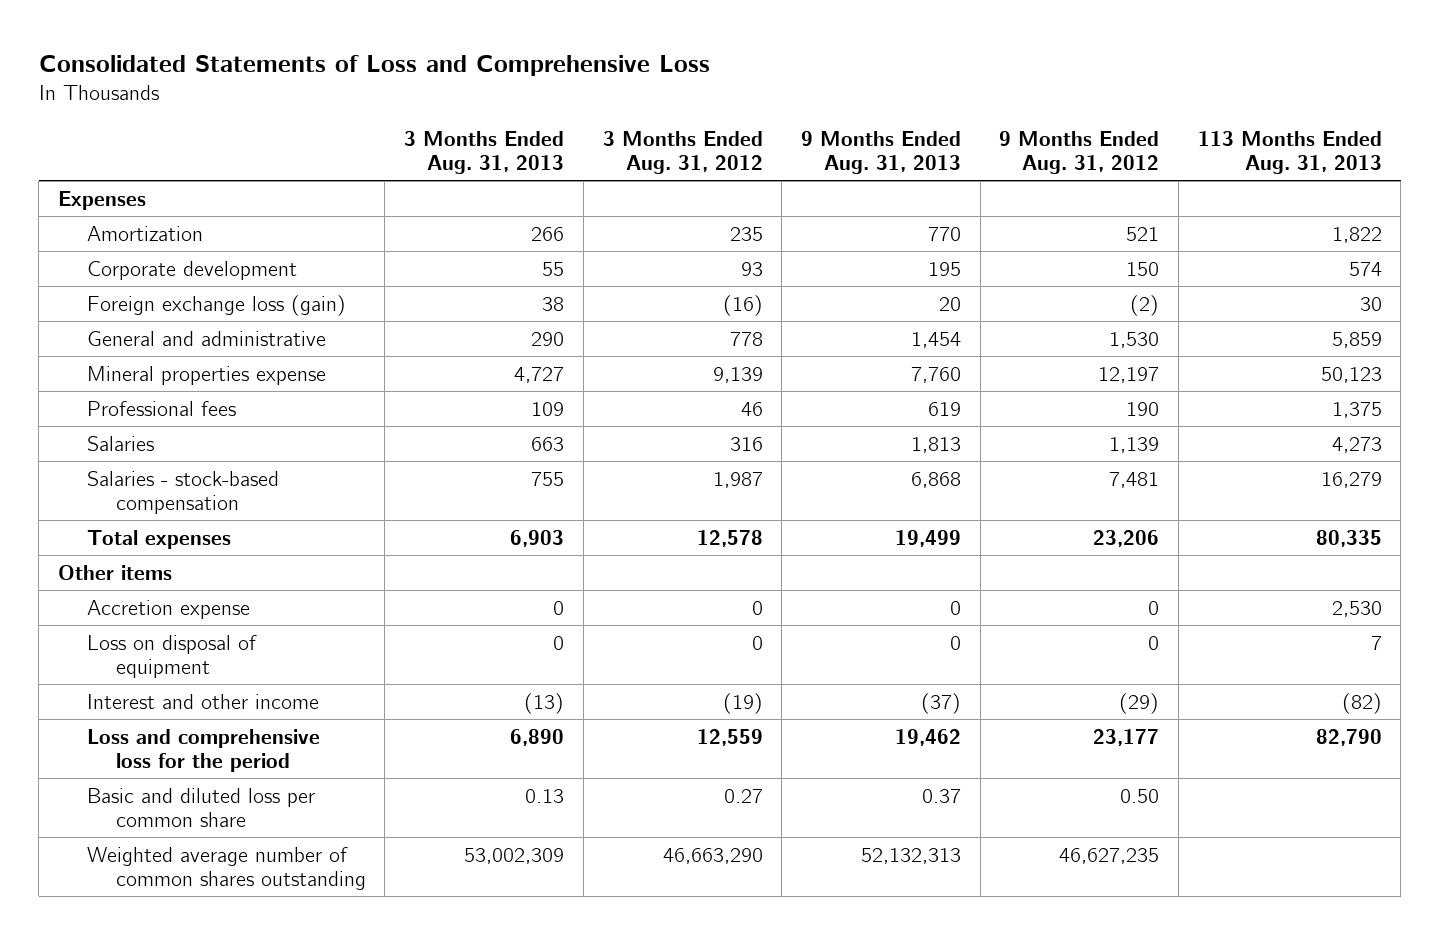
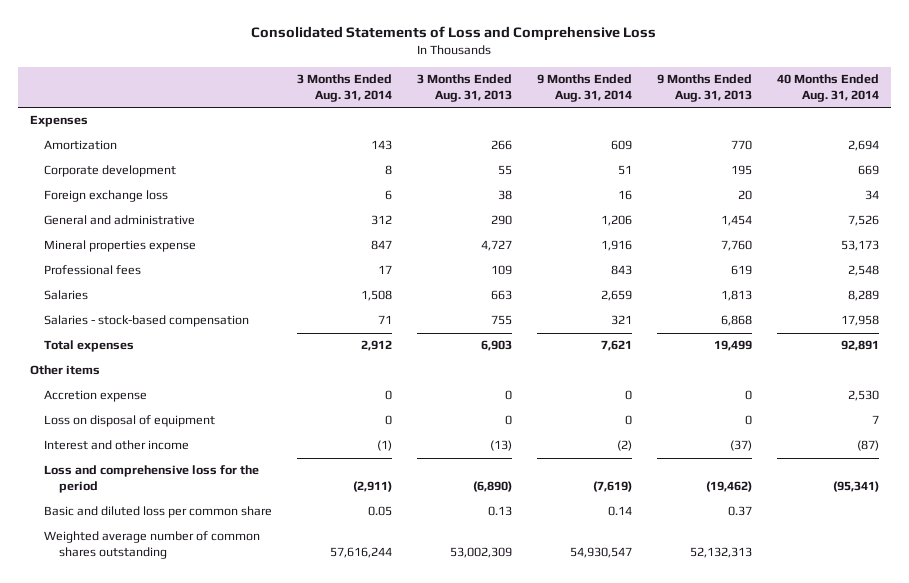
- | 3 Months Ended Aug. 31, 2013 | 3 Months Ended Aug. 31, 2012 | 9 Months Ended Aug. 31, 2013 | 9 Months Ended Aug. 31, 2012 | 113 Months Ended Aug. 31, 2013
+ | 3 Months Ended Aug. 31, 2014 | 3 Months Ended Aug. 31, 2013 | 9 Months Ended Aug. 31, 2014 | 9 Months Ended Aug. 31, 2013 | 40 Months Ended Aug. 31, 2014
- Foreign exchange loss (gain) | 38 | (16) | 20 | (2) | 30
+ Foreign exchange loss | 6 | 38 | 16 | 20 | 34
- Loss and comprehensive loss for the period | 6,890 | 12,559 | 19,462 | 23,177 | 82,790
+ Loss and comprehensive loss for the period | (2,911) | (6,890) | (7,619) | (19,462) | (95,341)

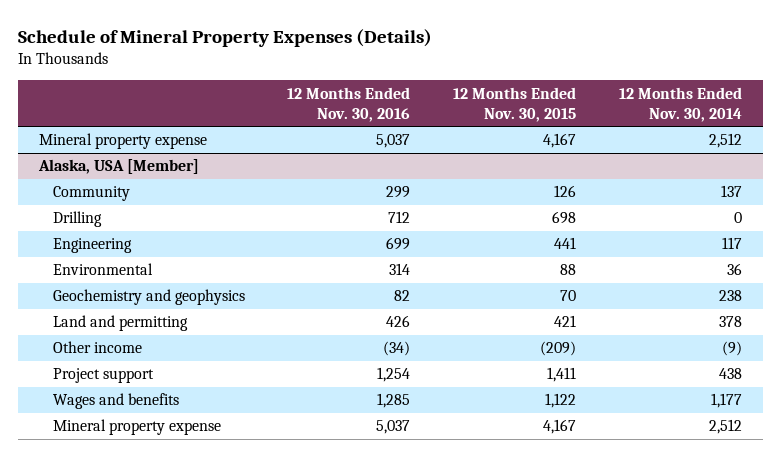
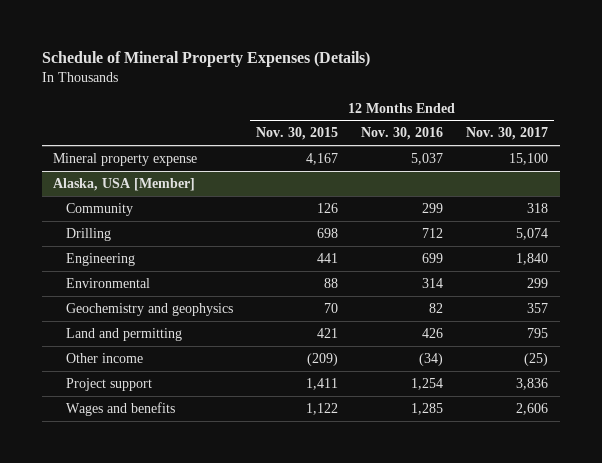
- | 12 Months Ended Nov. 30, 2016 | 12 Months Ended Nov. 30, 2015 | 12 Months Ended Nov. 30, 2014
+ | 12 Months Ended Nov. 30, 2015 | 12 Months Ended Nov. 30, 2016 | 12 Months Ended Nov. 30, 2017
@ Alaska, USA [Member]
- Mineral property expense | 5,037 | 4,167 | 2,512

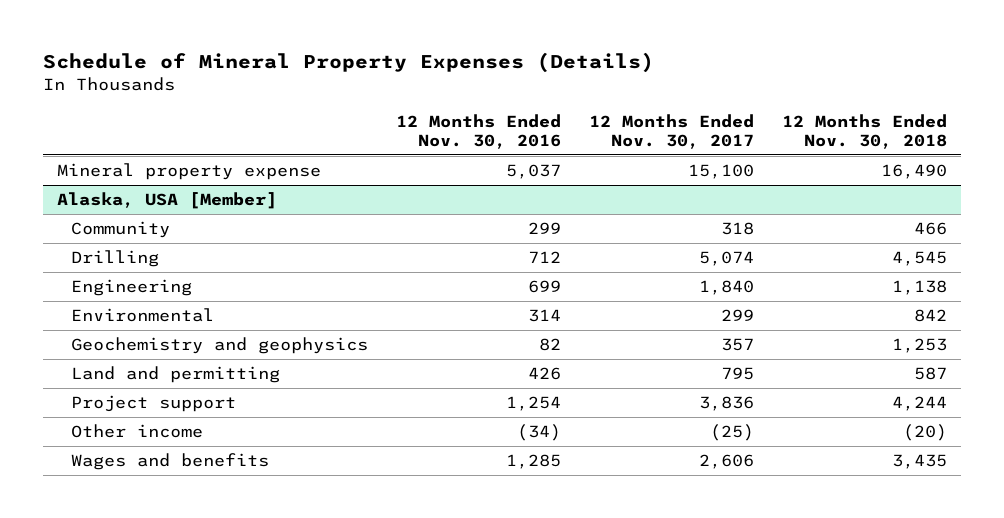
- | 12 Months Ended Nov. 30, 2015 | 12 Months Ended Nov. 30, 2016 | 12 Months Ended Nov. 30, 2017
+ | 12 Months Ended Nov. 30, 2016 | 12 Months Ended Nov. 30, 2017 | 12 Months Ended Nov. 30, 2018
@ Alaska, USA [Member]
moved down: Other income | (34) | (25) | (20)

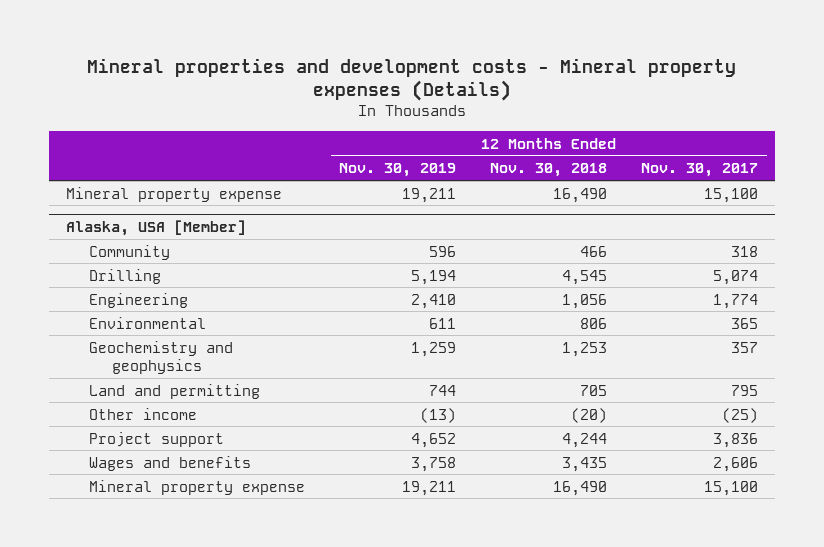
- Schedule of Mineral Property Expenses (Details)
+ Mineral properties and development costs - Mineral property expenses (Details)
- | 12 Months Ended Nov. 30, 2016 | 12 Months Ended Nov. 30, 2017 | 12 Months Ended Nov. 30, 2018
+ | 12 Months Ended Nov. 30, 2019 | 12 Months Ended Nov. 30, 2018 | 12 Months Ended Nov. 30, 2017
@ Alaska, USA [Member]
- Engineering | 699 | 1,840 | 1,138
- Environmental | 314 | 299 | 842
+ Engineering | 2,410 | 1,056 | 1,774
+ Environmental | 611 | 806 | 365
- Land and permitting | 426 | 795 | 587
+ Land and permitting | 744 | 705 | 795
moved down: Project support | 4,652 | 4,244 | 3,836
+ Mineral property expense | 19,211 | 16,490 | 15,100

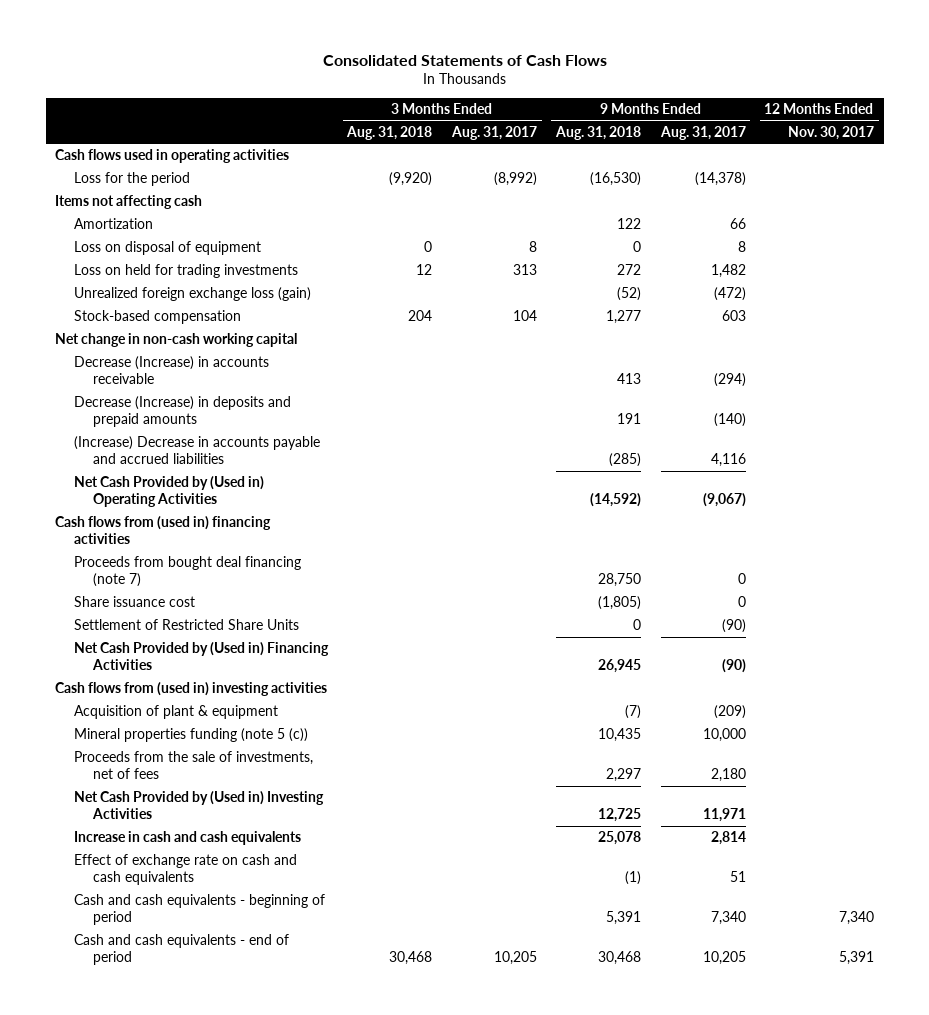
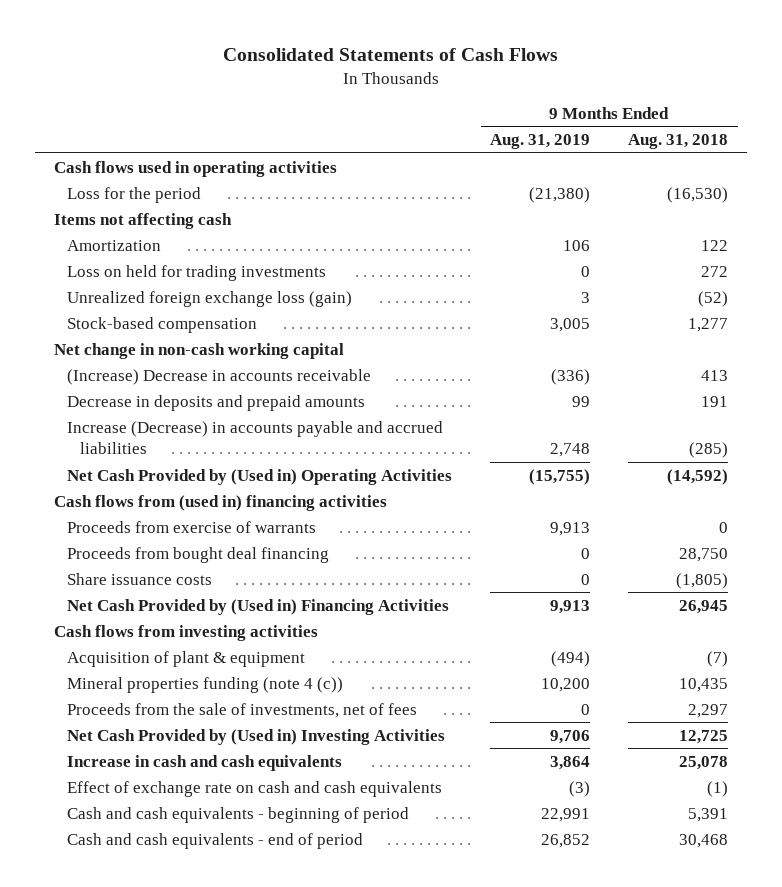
- | 3 Months Ended Aug. 31, 2018 | 3 Months Ended Aug. 31, 2017 | 9 Months Ended Aug. 31, 2018 | 9 Months Ended Aug. 31, 2017 | 12 Months Ended Nov. 30, 2017
+ | 9 Months Ended Aug. 31, 2019 | 9 Months Ended Aug. 31, 2018
- Loss on disposal of equipment | 0 | 8 | 0 | 8 |
- Decrease (Increase) in accounts receivable | | | 413 | (294) |
- Decrease (Increase) in deposits and prepaid amounts | | | 191 | (140) |
- (Increase) Decrease in accounts payable and accrued liabilities | | | (285) | 4,116 |
+ (Increase) Decrease in accounts receivable | (336) | 413
+ Decrease in deposits and prepaid amounts | 99 | 191
+ Increase (Decrease) in accounts payable and accrued liabilities | 2,748 | (285)
- Proceeds from bought deal financing (note 7) | | | 28,750 | 0 |
- Share issuance cost | | | (1,805) | 0 |
- Settlement of Restricted Share Units | | | 0 | (90) |
+ Proceeds from exercise of warrants | 9,913 | 0
+ Proceeds from bought deal financing | 0 | 28,750
+ Share issuance costs | 0 | (1,805)
- Cash flows from (used in) investing activities
+ Cash flows from investing activities
- Mineral properties funding (note 5 (c)) | | | 10,435 | 10,000 |
+ Mineral properties funding (note 4 (c)) | 10,200 | 10,435

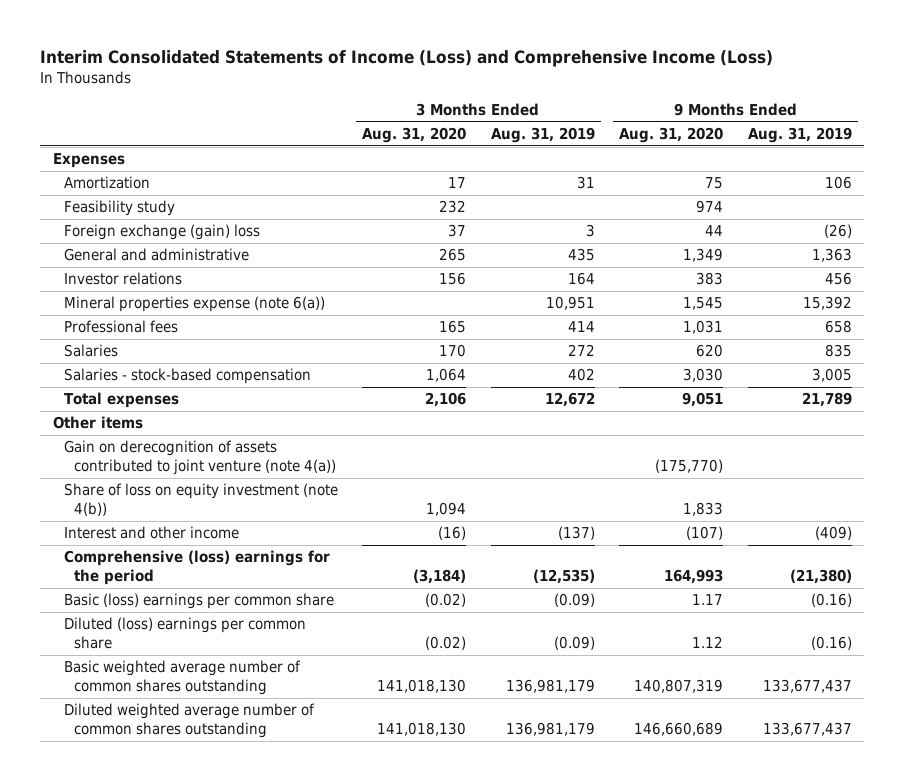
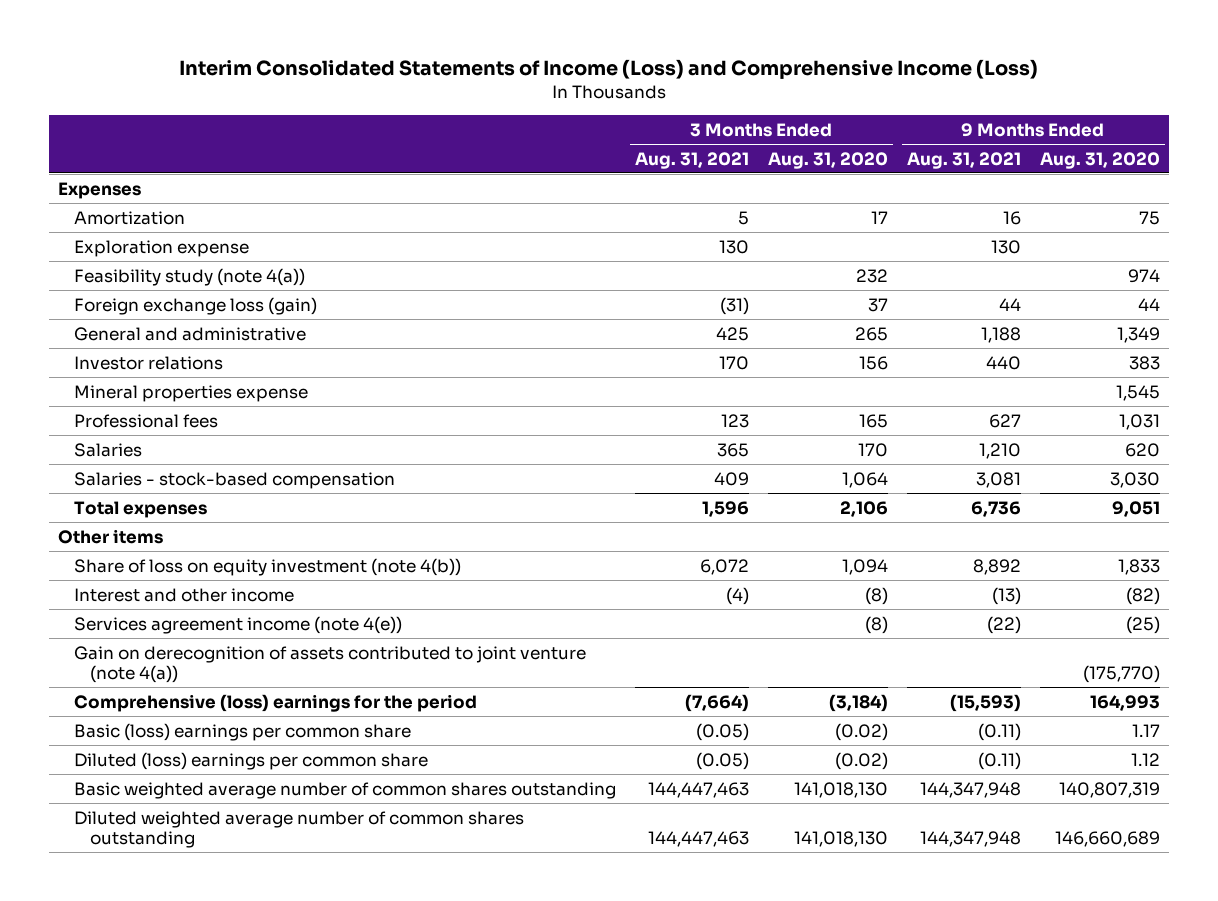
- | 3 Months Ended Aug. 31, 2020 | 3 Months Ended Aug. 31, 2019 | 9 Months Ended Aug. 31, 2020 | 9 Months Ended Aug. 31, 2019
+ | 3 Months Ended Aug. 31, 2021 | 3 Months Ended Aug. 31, 2020 | 9 Months Ended Aug. 31, 2021 | 9 Months Ended Aug. 31, 2020
- Feasibility study | 232 | | 974 |
- Foreign exchange (gain) loss | 37 | 3 | 44 | (26)
+ Exploration expense | 130 | | 130 |
+ Feasibility study (note 4(a)) | | 232 | | 974
+ Foreign exchange loss (gain) | (31) | 37 | 44 | 44
- Mineral properties expense (note 6(a)) | | 10,951 | 1,545 | 15,392
+ Mineral properties expense | | | | 1,545
- Interest and other income | (16) | (137) | (107) | (409)
+ Interest and other income | (4) | (8) | (13) | (82)
+ Services agreement income (note 4(e)) | | (8) | (22) | (25)
moved down: Gain on derecognition of assets contributed to joint venture (note 4(a)) | | | | (175,770)

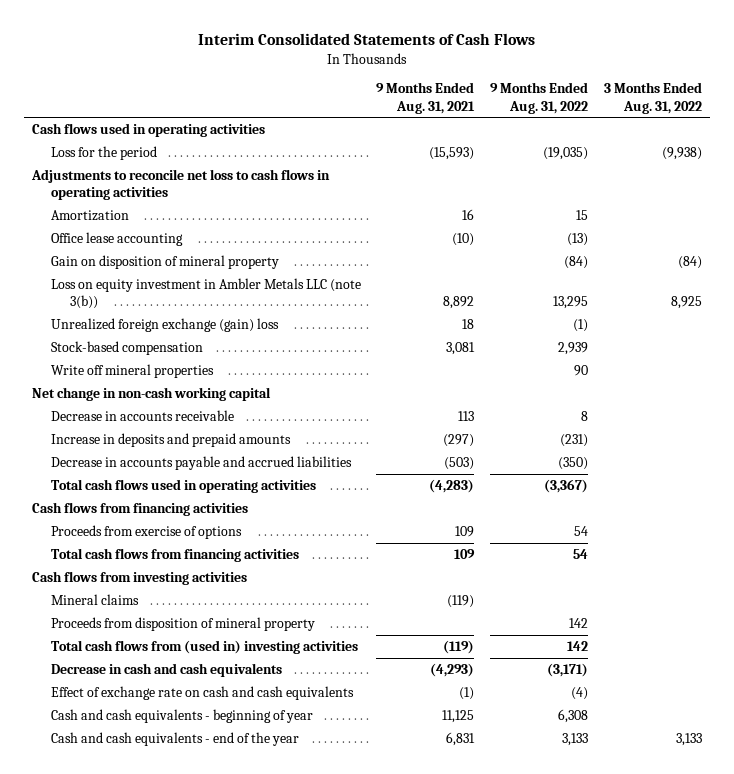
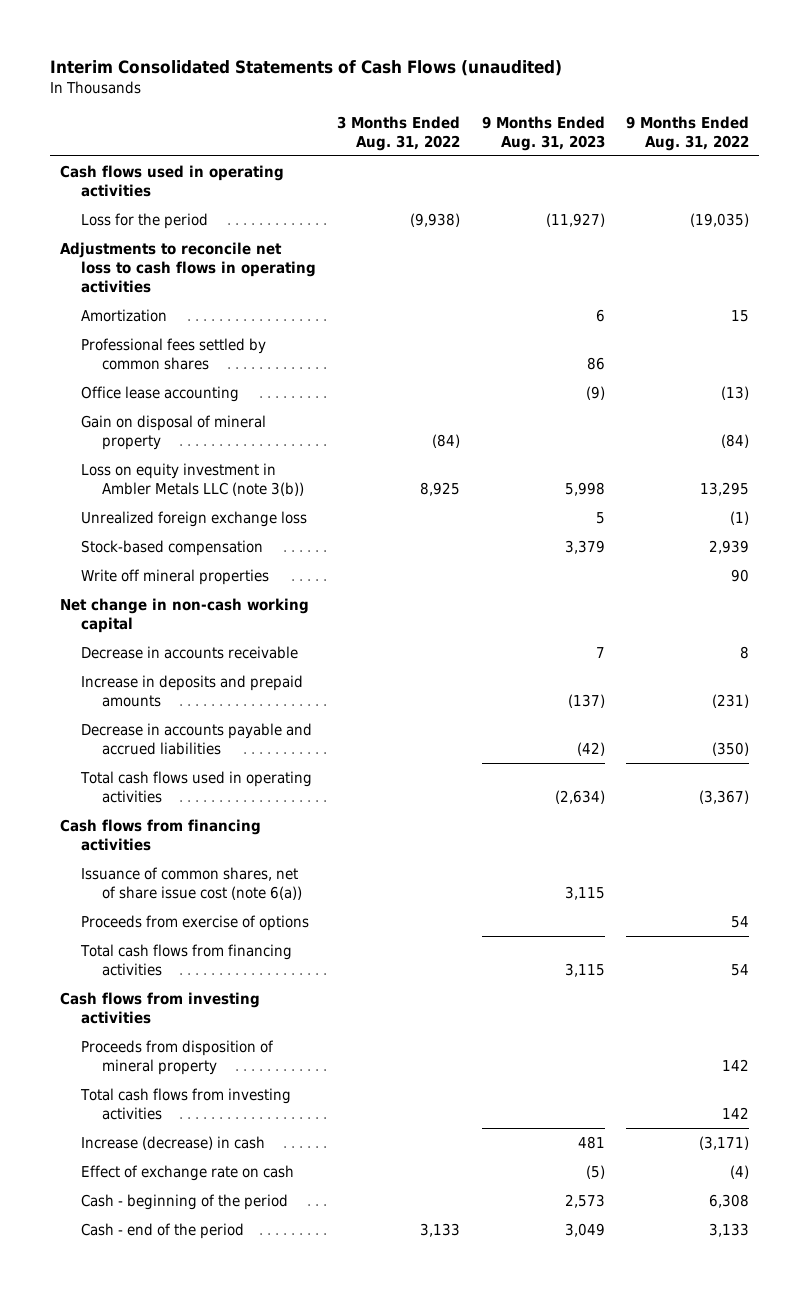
- Interim Consolidated Statements of Cash Flows
+ Interim Consolidated Statements of Cash Flows (unaudited)
- | 9 Months Ended Aug. 31, 2021 | 9 Months Ended Aug. 31, 2022 | 3 Months Ended Aug. 31, 2022
+ | 3 Months Ended Aug. 31, 2022 | 9 Months Ended Aug. 31, 2023 | 9 Months Ended Aug. 31, 2022
+ Professional fees settled by common shares | | 86 |
- Gain on disposition of mineral property | | (84) | (84)
+ Gain on disposal of mineral property | (84) | | (84)
- Unrealized foreign exchange (gain) loss | 18 | (1) |
+ Unrealized foreign exchange loss | | 5 | (1)
+ Issuance of common shares, net of share issue cost (note 6(a)) | | 3,115 |
- Mineral claims | (119) | |
- Total cash flows from (used in) investing activities | (119) | 142 |
- Decrease in cash and cash equivalents | (4,293) | (3,171) |
- Effect of exchange rate on cash and cash equivalents | (1) | (4) |
- Cash and cash equivalents - beginning of year | 11,125 | 6,308 |
- Cash and cash equivalents - end of the year | 6,831 | 3,133 | 3,133
+ Total cash flows from investing activities | | | 142
+ Increase (decrease) in cash | | 481 | (3,171)
+ Effect of exchange rate on cash | | (5) | (4)
+ Cash - beginning of the period | | 2,573 | 6,308
+ Cash - end of the period | 3,133 | 3,049 | 3,133

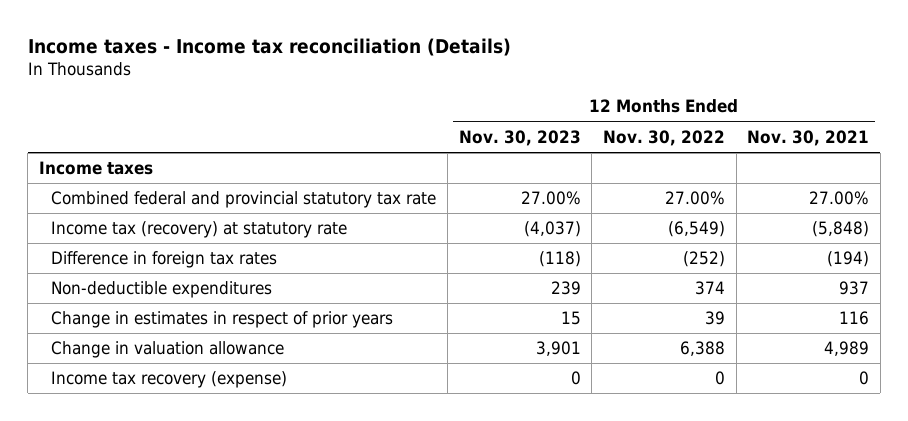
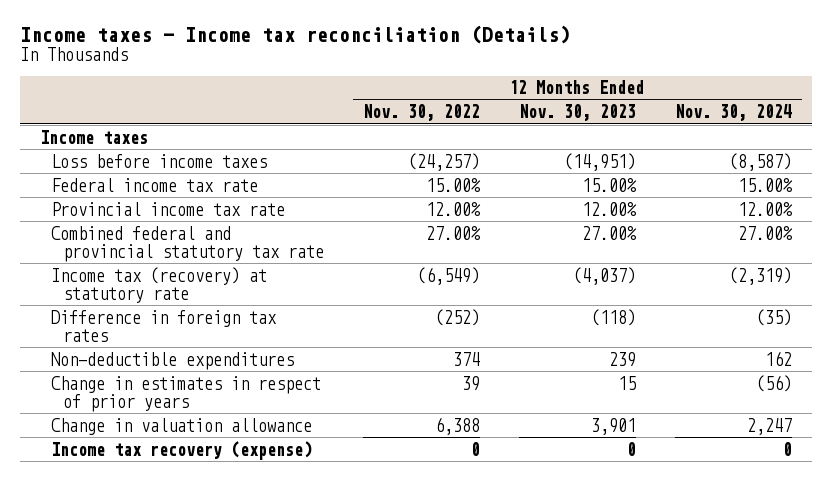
- | 12 Months Ended Nov. 30, 2023 | 12 Months Ended Nov. 30, 2022 | 12 Months Ended Nov. 30, 2021
+ | 12 Months Ended Nov. 30, 2022 | 12 Months Ended Nov. 30, 2023 | 12 Months Ended Nov. 30, 2024
+ Loss before income taxes | (24,257) | (14,951) | (8,587)
+ Federal income tax rate | 15.00% | 15.00% | 15.00%
+ Provincial income tax rate | 12.00% | 12.00% | 12.00%

